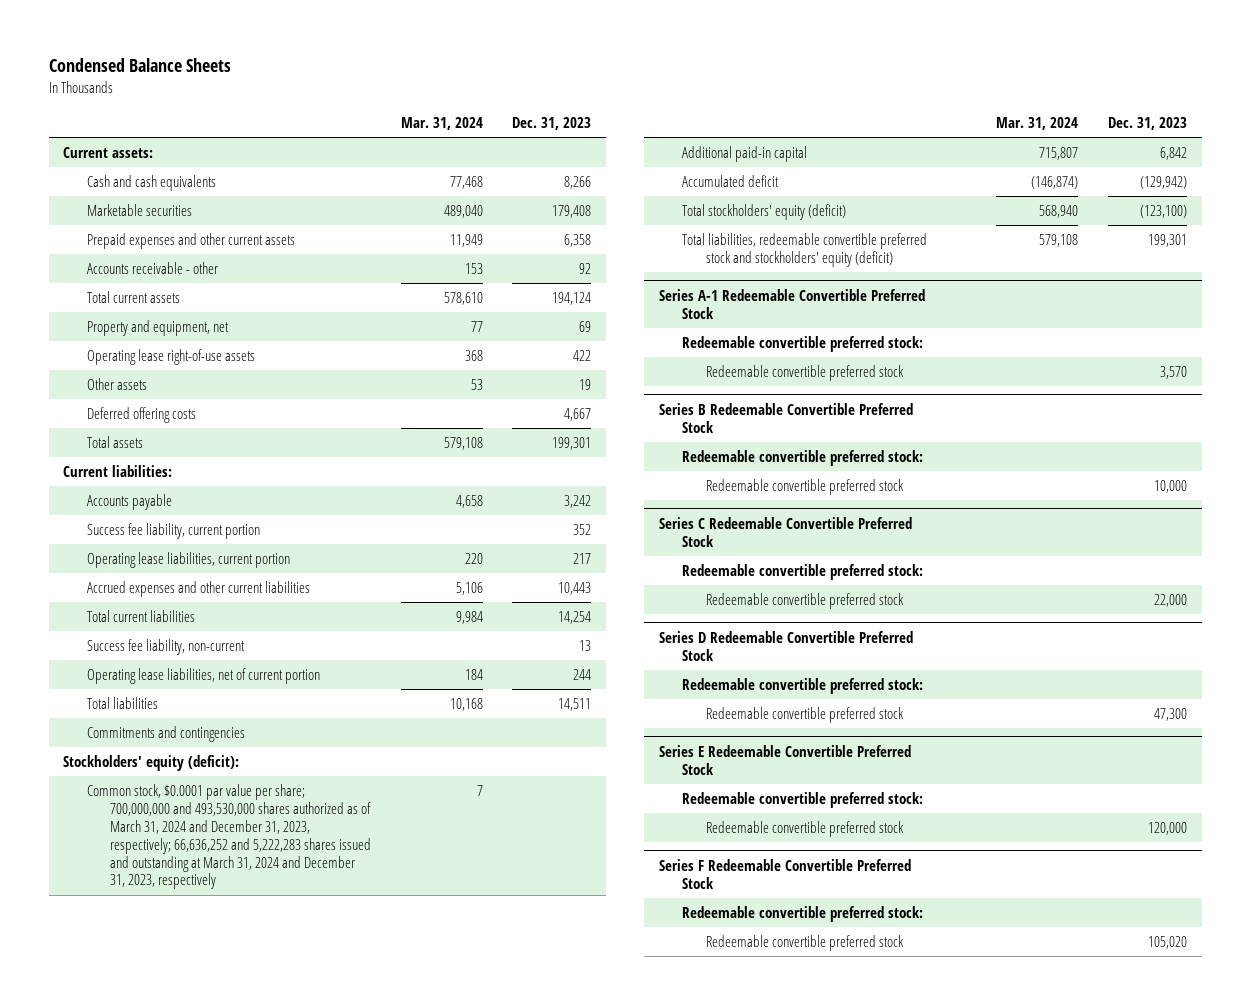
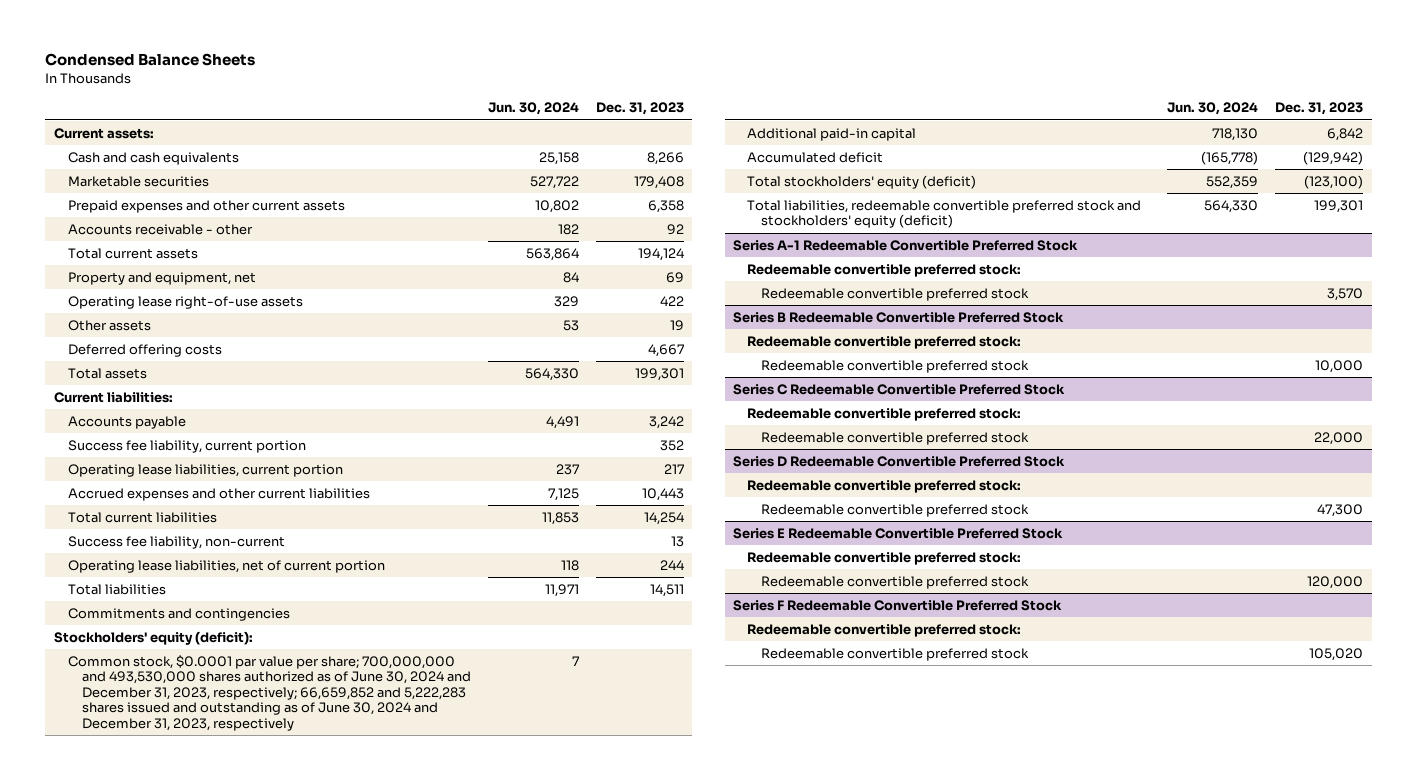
- | Mar. 31, 2024 | Dec. 31, 2023
+ | Jun. 30, 2024 | Dec. 31, 2023
- Common stock, $0.0001 par value per share; 700,000,000 and 493,530,000 shares authorized as of March 31, 2024 and December 31, 2023, respectively; 66,636,252 and 5,222,283 shares issued and outstanding at March 31, 2024 and December 31, 2023, respectively | 7 |
+ Common stock, $0.0001 par value per share; 700,000,000 and 493,530,000 shares authorized as of June 30, 2024 and December 31, 2023, respectively; 66,659,852 and 5,222,283 shares issued and outstanding as of June 30, 2024 and December 31, 2023, respectively | 7 |

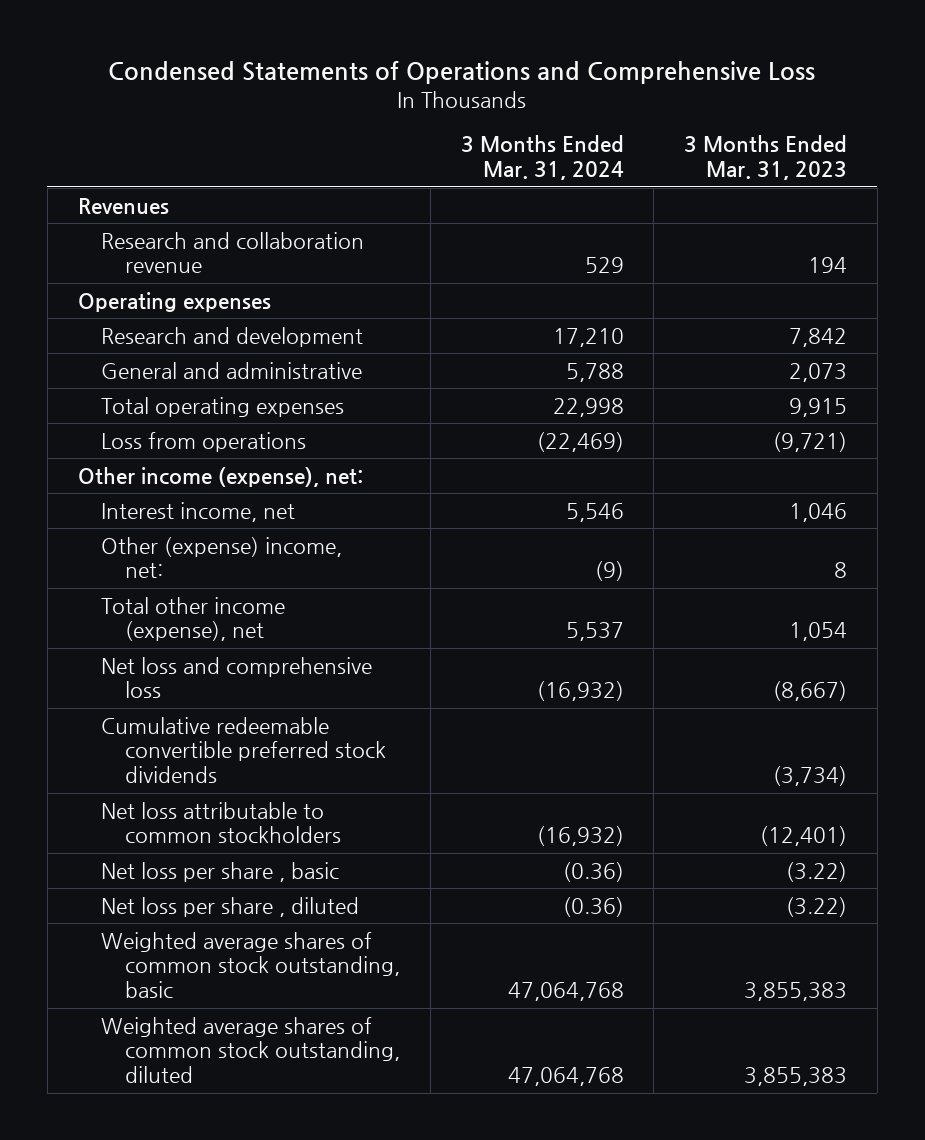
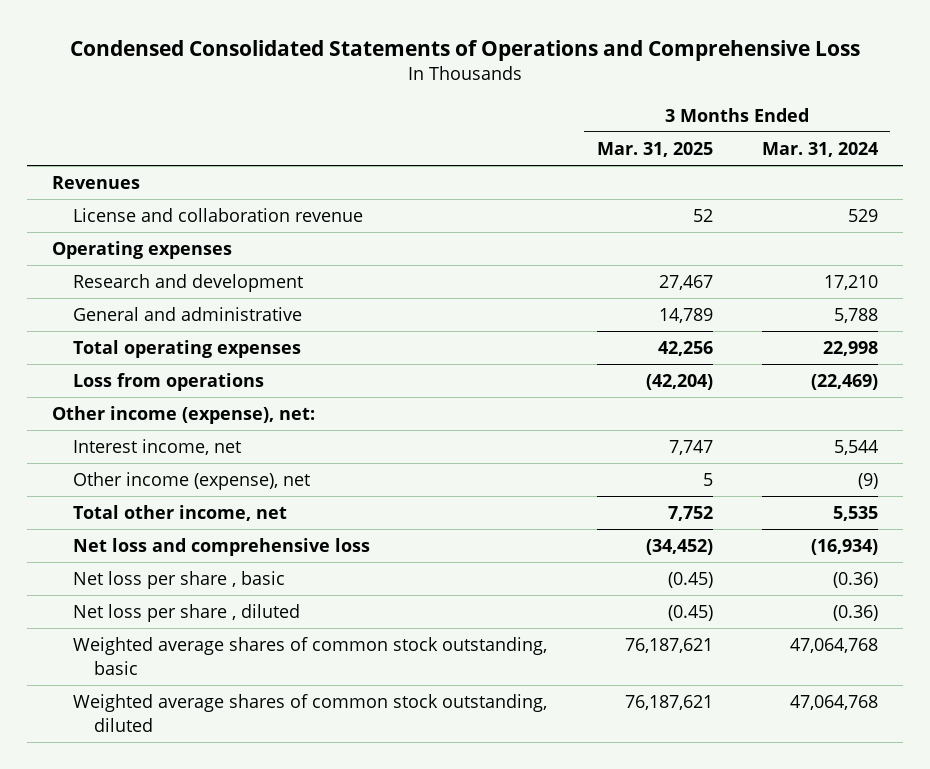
- Condensed Statements of Operations and Comprehensive Loss
+ Condensed Consolidated Statements of Operations and Comprehensive Loss
- | 3 Months Ended Mar. 31, 2024 | 3 Months Ended Mar. 31, 2023
+ | 3 Months Ended Mar. 31, 2025 | 3 Months Ended Mar. 31, 2024
- Research and collaboration revenue | 529 | 194
+ License and collaboration revenue | 52 | 529
- Interest income, net | 5,546 | 1,046
- Other (expense) income, net: | (9) | 8
- Total other income (expense), net | 5,537 | 1,054
- Net loss and comprehensive loss | (16,932) | (8,667)
- Cumulative redeemable convertible preferred stock dividends | | (3,734)
- Net loss attributable to common stockholders | (16,932) | (12,401)
+ Interest income, net | 7,747 | 5,544
+ Other income (expense), net | 5 | (9)
+ Total other income, net | 7,752 | 5,535
+ Net loss and comprehensive loss | (34,452) | (16,934)

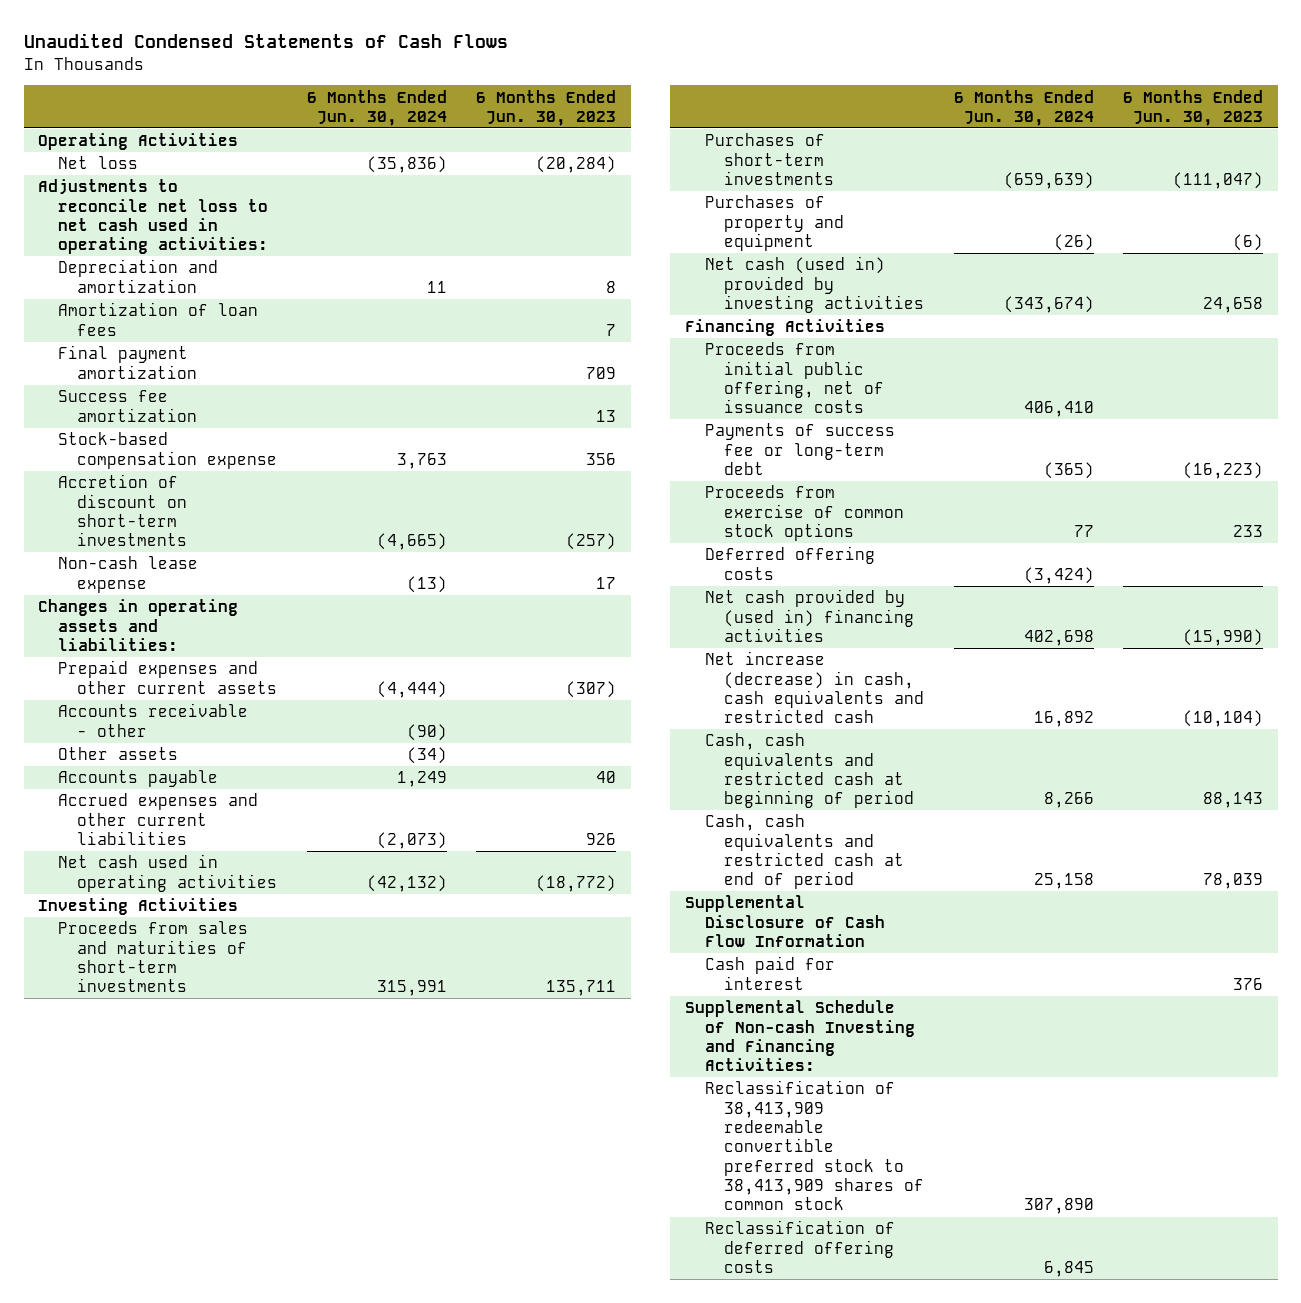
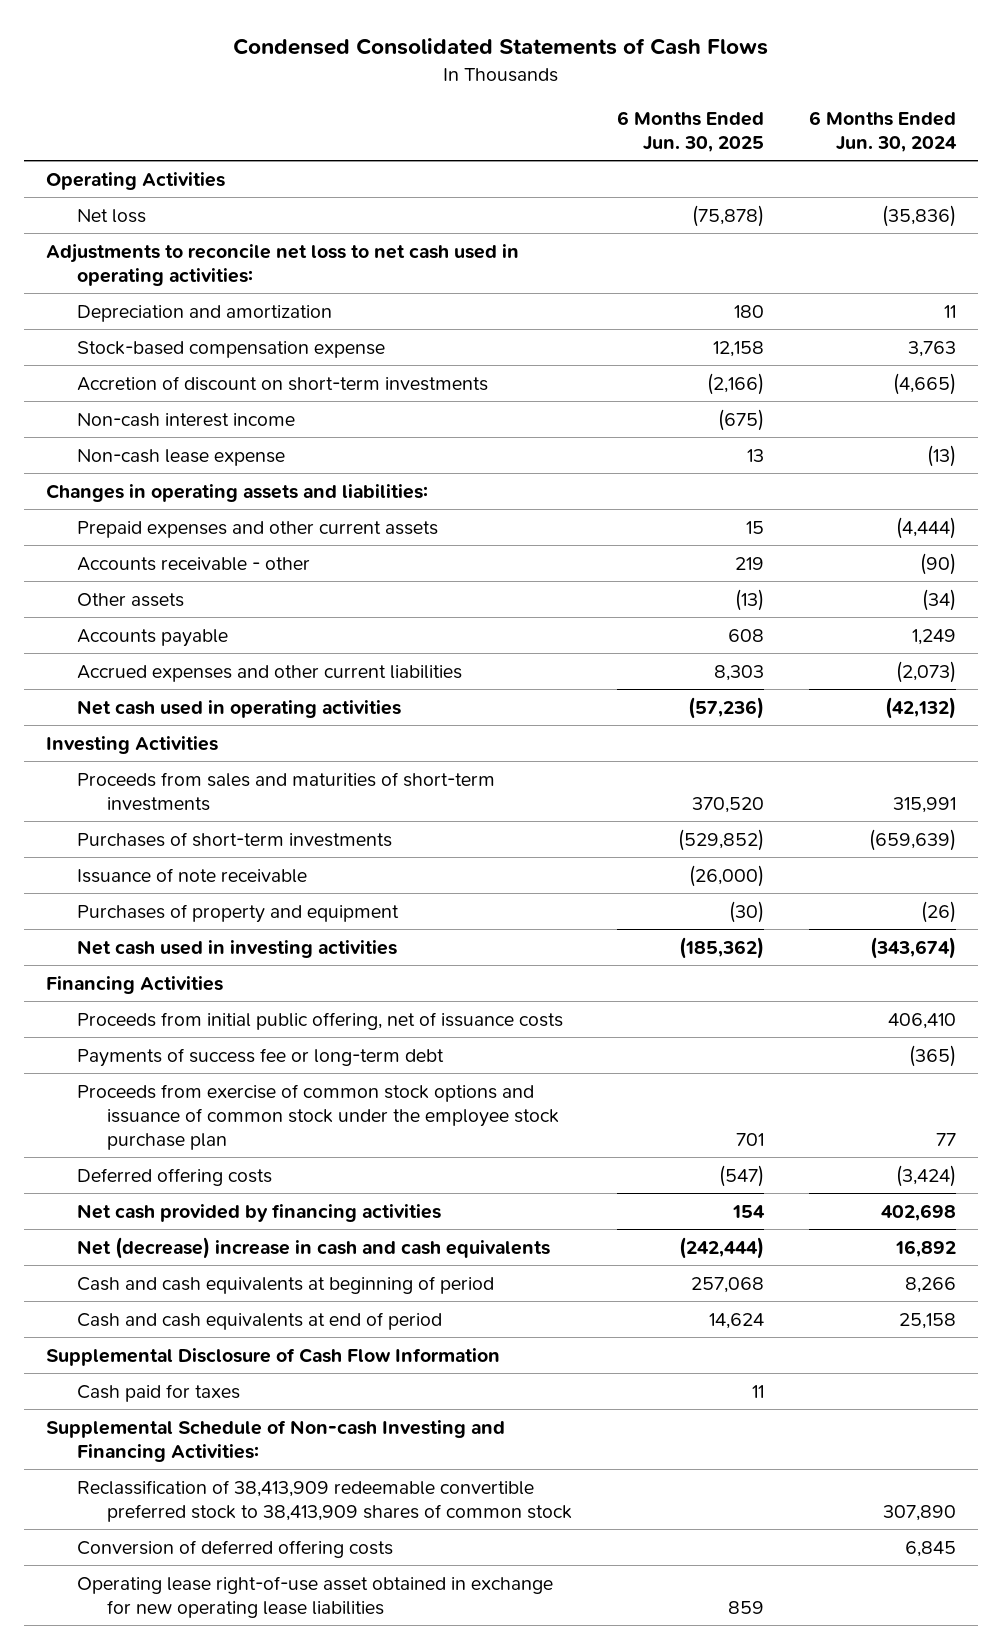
- Unaudited Condensed Statements of Cash Flows
+ Condensed Consolidated Statements of Cash Flows
- | 6 Months Ended Jun. 30, 2024 | 6 Months Ended Jun. 30, 2023
+ | 6 Months Ended Jun. 30, 2025 | 6 Months Ended Jun. 30, 2024
- Amortization of loan fees | | 7
- Final payment amortization | | 709
- Success fee amortization | | 13
+ Non-cash interest income | (675) |
+ Issuance of note receivable | (26,000) |
- Net cash (used in) provided by investing activities | (343,674) | 24,658
+ Net cash used in investing activities | (185,362) | (343,674)
- Proceeds from exercise of common stock options | 77 | 233
+ Proceeds from exercise of common stock options and issuance of common stock under the employee stock purchase plan | 701 | 77
- Net cash provided by (used in) financing activities | 402,698 | (15,990)
- Net increase (decrease) in cash, cash equivalents and restricted cash | 16,892 | (10,104)
- Cash, cash equivalents and restricted cash at beginning of period | 8,266 | 88,143
- Cash, cash equivalents and restricted cash at end of period | 25,158 | 78,039
+ Net cash provided by financing activities | 154 | 402,698
+ Net (decrease) increase in cash and cash equivalents | (242,444) | 16,892
+ Cash and cash equivalents at beginning of period | 257,068 | 8,266
+ Cash and cash equivalents at end of period | 14,624 | 25,158
- Cash paid for interest | | 376
+ Cash paid for taxes | 11 |
- Reclassification of deferred offering costs | 6,845 |
+ Conversion of deferred offering costs | | 6,845
+ Operating lease right-of-use asset obtained in exchange for new operating lease liabilities | 859 |

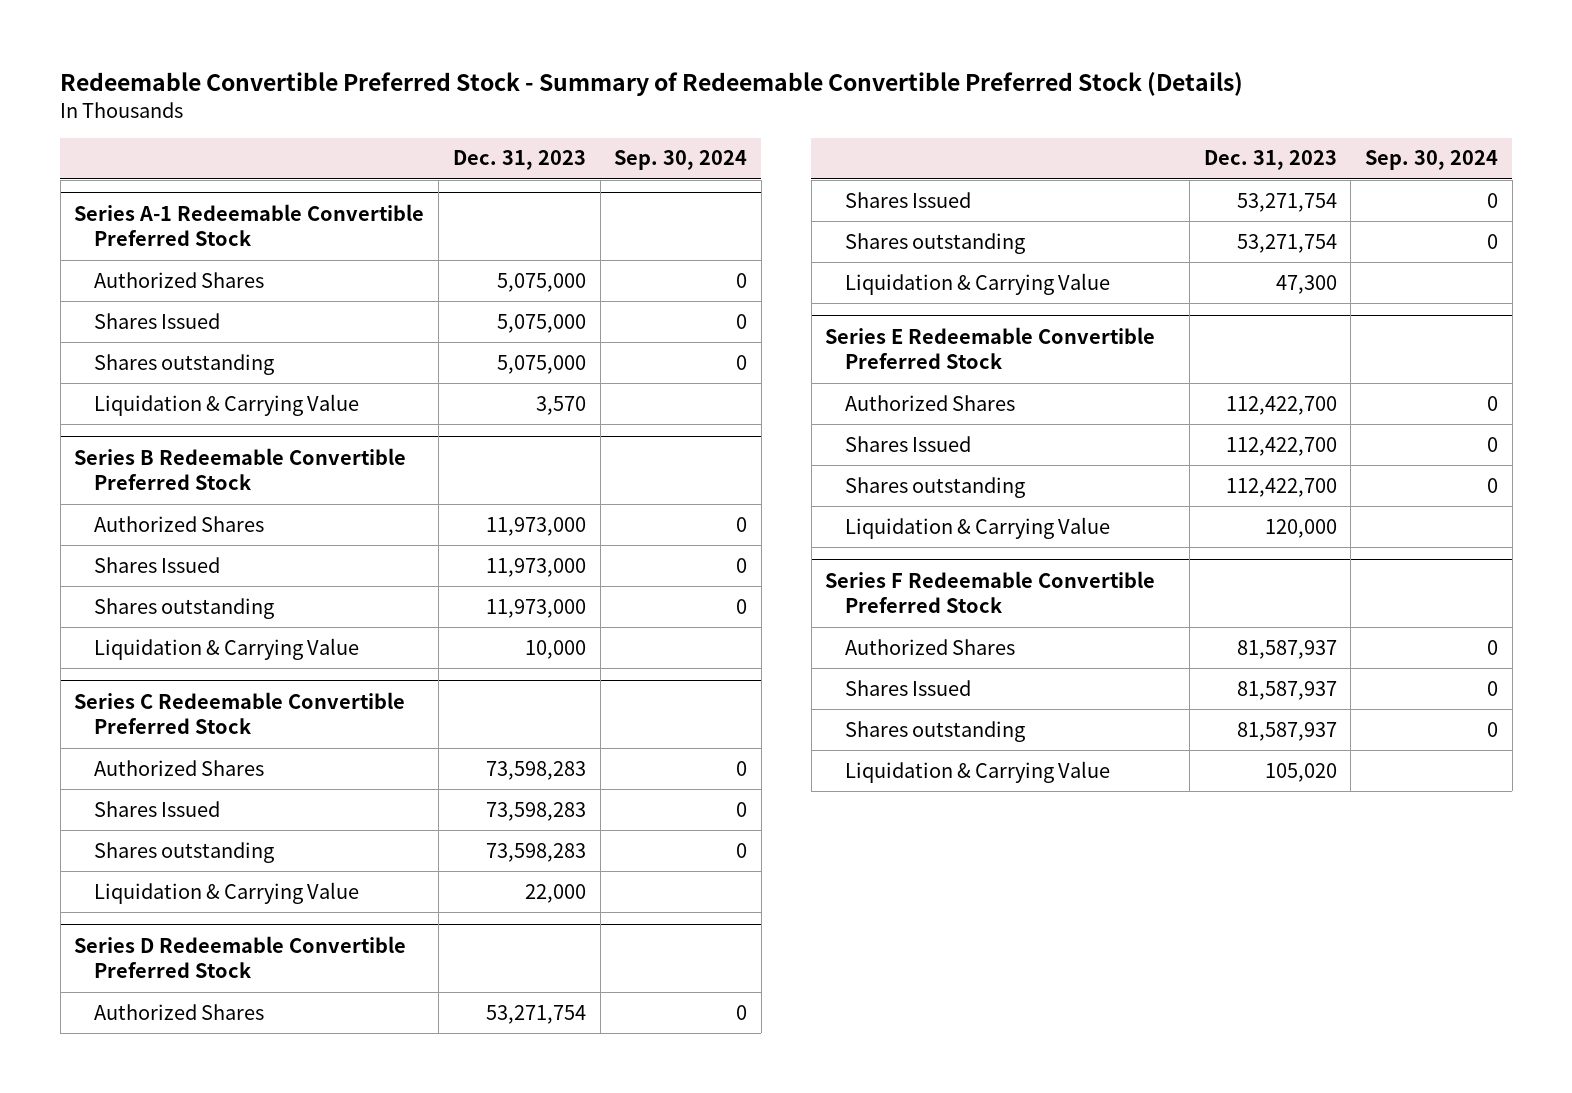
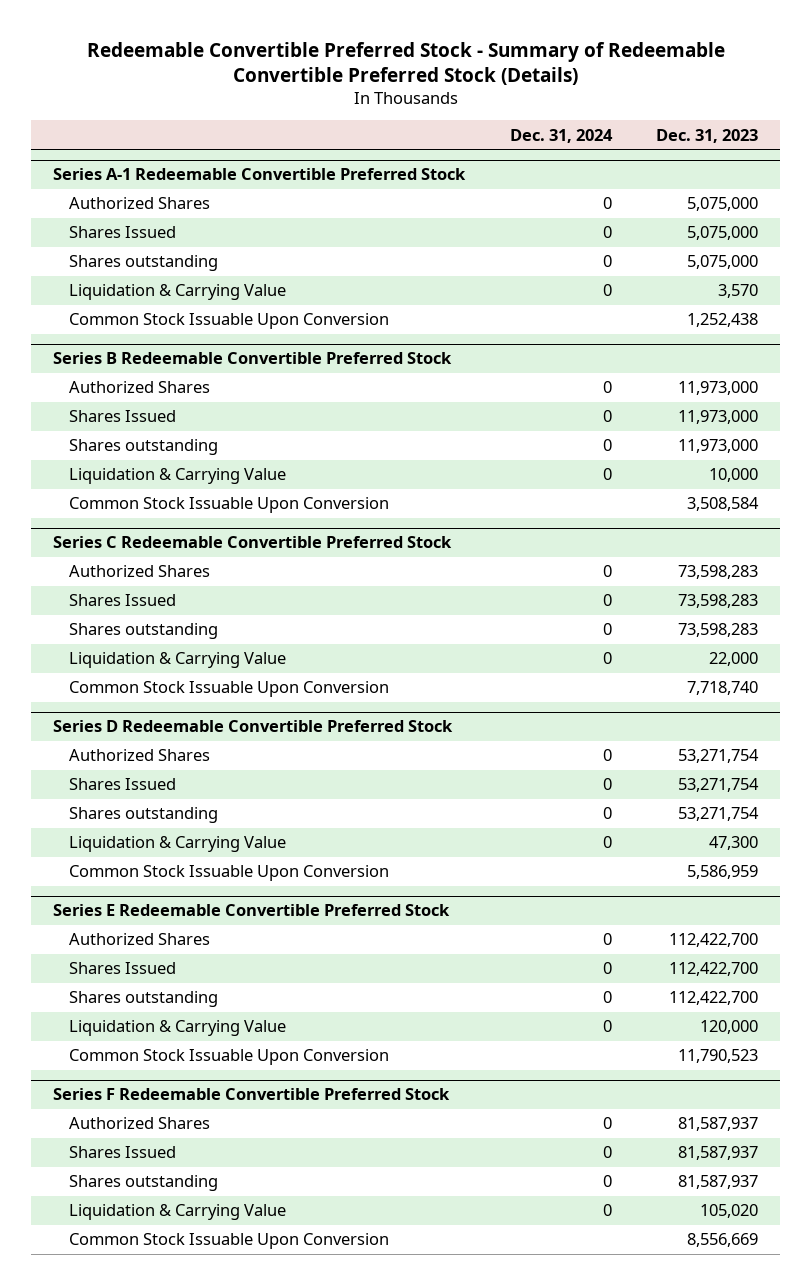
- | Dec. 31, 2023 | Sep. 30, 2024
+ | Dec. 31, 2024 | Dec. 31, 2023
@ Series A-1 Redeemable Convertible Preferred Stock
+ Common Stock Issuable Upon Conversion | | 1,252,438
@ Series B Redeemable Convertible Preferred Stock
+ Common Stock Issuable Upon Conversion | | 3,508,584
@ Series C Redeemable Convertible Preferred Stock
+ Common Stock Issuable Upon Conversion | | 7,718,740
@ Series D Redeemable Convertible Preferred Stock
+ Common Stock Issuable Upon Conversion | | 5,586,959
@ Series E Redeemable Convertible Preferred Stock
+ Common Stock Issuable Upon Conversion | | 11,790,523
@ Series F Redeemable Convertible Preferred Stock
+ Common Stock Issuable Upon Conversion | | 8,556,669

